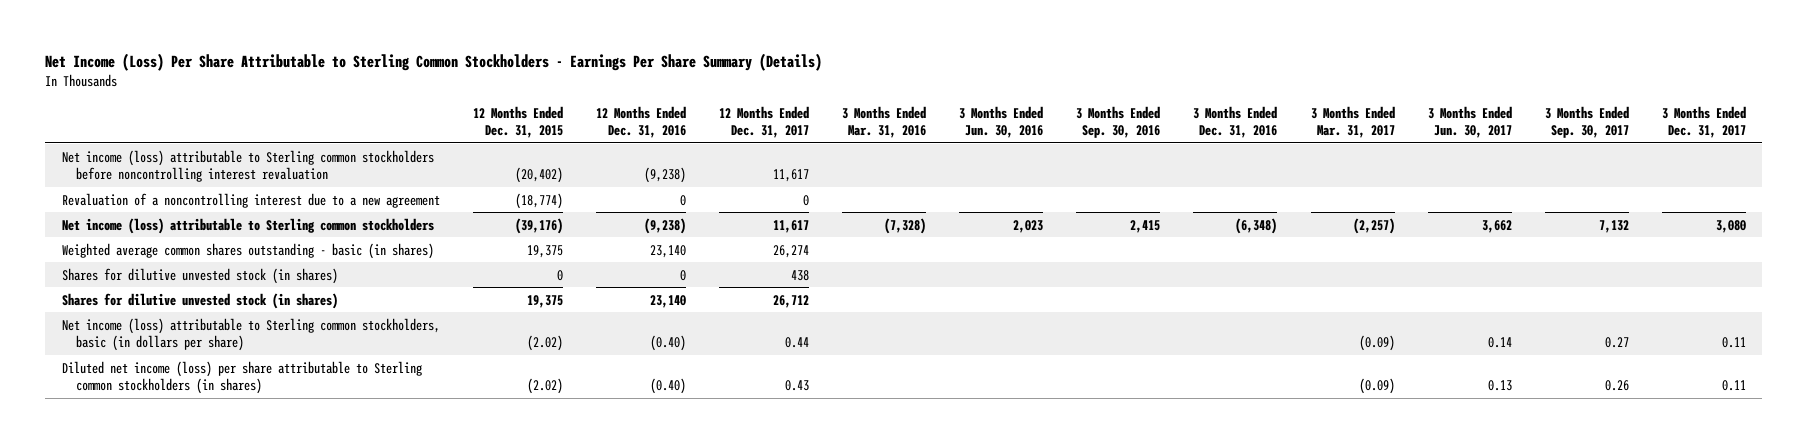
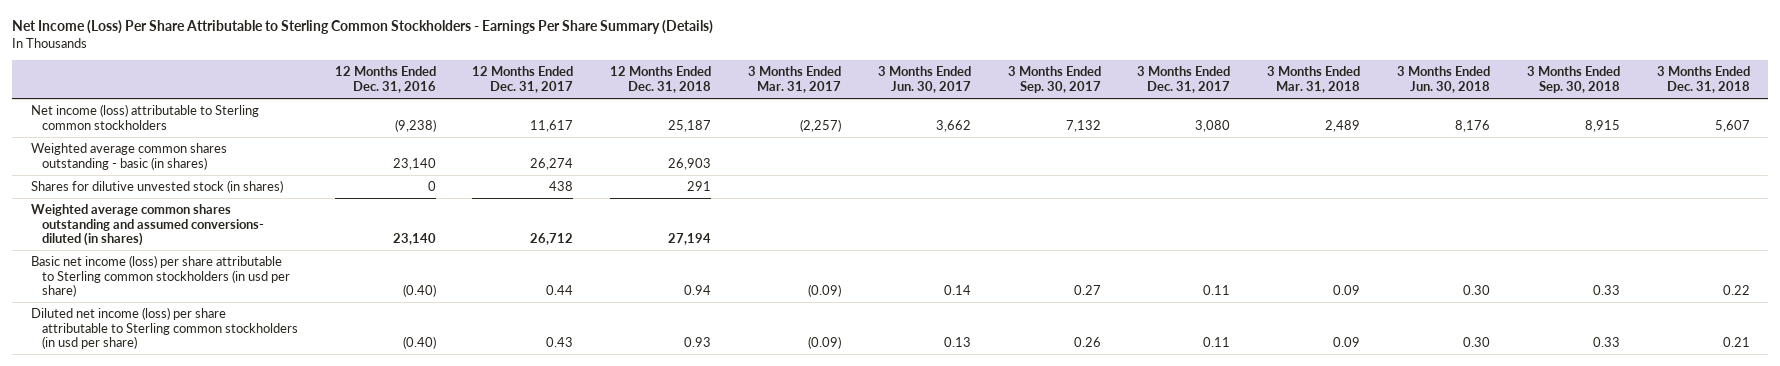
- | 12 Months Ended Dec. 31, 2015 | 12 Months Ended Dec. 31, 2016 | 12 Months Ended Dec. 31, 2017 | 3 Months Ended Mar. 31, 2016 | 3 Months Ended Jun. 30, 2016 | 3 Months Ended Sep. 30, 2016 | 3 Months Ended Dec. 31, 2016 | 3 Months Ended Mar. 31, 2017 | 3 Months Ended Jun. 30, 2017 | 3 Months Ended Sep. 30, 2017 | 3 Months Ended Dec. 31, 2017
+ | 12 Months Ended Dec. 31, 2016 | 12 Months Ended Dec. 31, 2017 | 12 Months Ended Dec. 31, 2018 | 3 Months Ended Mar. 31, 2017 | 3 Months Ended Jun. 30, 2017 | 3 Months Ended Sep. 30, 2017 | 3 Months Ended Dec. 31, 2017 | 3 Months Ended Mar. 31, 2018 | 3 Months Ended Jun. 30, 2018 | 3 Months Ended Sep. 30, 2018 | 3 Months Ended Dec. 31, 2018
- Net income (loss) attributable to Sterling common stockholders before noncontrolling interest revaluation | (20,402) | (9,238) | 11,617 | | | | | | | |
- Revaluation of a noncontrolling interest due to a new agreement | (18,774) | 0 | 0 | | | | | | | |
- Shares for dilutive unvested stock (in shares) | 19,375 | 23,140 | 26,712 | | | | | | | |
- Net income (loss) attributable to Sterling common stockholders, basic (in dollars per share) | (2.02) | (0.40) | 0.44 | | | | | (0.09) | 0.14 | 0.27 | 0.11
- Diluted net income (loss) per share attributable to Sterling common stockholders (in shares) | (2.02) | (0.40) | 0.43 | | | | | (0.09) | 0.13 | 0.26 | 0.11
+ Weighted average common shares outstanding and assumed conversions- diluted (in shares) | 23,140 | 26,712 | 27,194 | | | | | | | |
+ Basic net income (loss) per share attributable to Sterling common stockholders (in usd per share) | (0.40) | 0.44 | 0.94 | (0.09) | 0.14 | 0.27 | 0.11 | 0.09 | 0.30 | 0.33 | 0.22
+ Diluted net income (loss) per share attributable to Sterling common stockholders (in usd per share) | (0.40) | 0.43 | 0.93 | (0.09) | 0.13 | 0.26 | 0.11 | 0.09 | 0.30 | 0.33 | 0.21

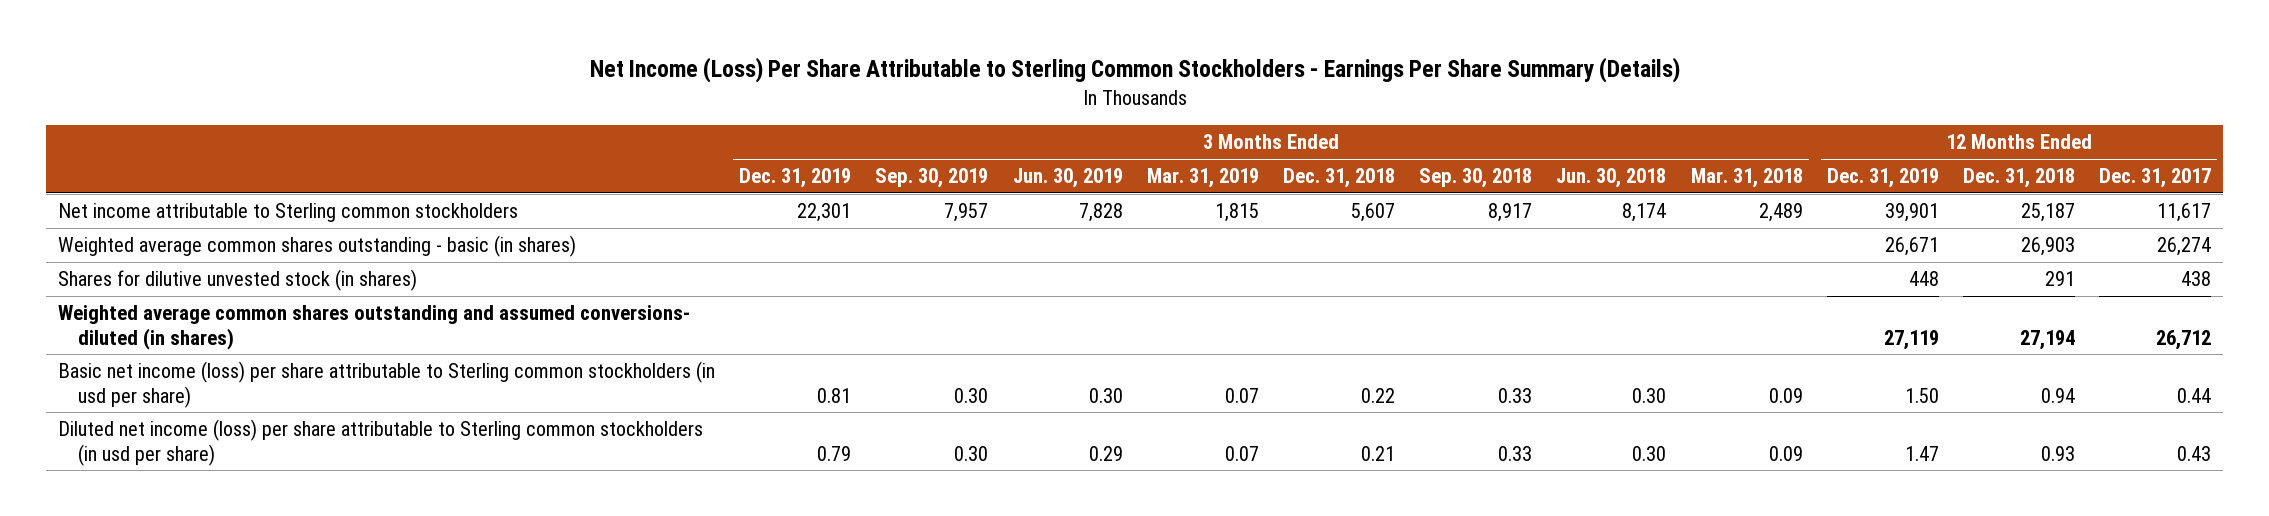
- | 12 Months Ended Dec. 31, 2016 | 12 Months Ended Dec. 31, 2017 | 12 Months Ended Dec. 31, 2018 | 3 Months Ended Mar. 31, 2017 | 3 Months Ended Jun. 30, 2017 | 3 Months Ended Sep. 30, 2017 | 3 Months Ended Dec. 31, 2017 | 3 Months Ended Mar. 31, 2018 | 3 Months Ended Jun. 30, 2018 | 3 Months Ended Sep. 30, 2018 | 3 Months Ended Dec. 31, 2018
+ | 3 Months Ended Dec. 31, 2019 | 3 Months Ended Sep. 30, 2019 | 3 Months Ended Jun. 30, 2019 | 3 Months Ended Mar. 31, 2019 | 3 Months Ended Dec. 31, 2018 | 3 Months Ended Sep. 30, 2018 | 3 Months Ended Jun. 30, 2018 | 3 Months Ended Mar. 31, 2018 | 12 Months Ended Dec. 31, 2019 | 12 Months Ended Dec. 31, 2018 | 12 Months Ended Dec. 31, 2017
- Net income (loss) attributable to Sterling common stockholders | (9,238) | 11,617 | 25,187 | (2,257) | 3,662 | 7,132 | 3,080 | 2,489 | 8,176 | 8,915 | 5,607
+ Net income attributable to Sterling common stockholders | 22,301 | 7,957 | 7,828 | 1,815 | 5,607 | 8,917 | 8,174 | 2,489 | 39,901 | 25,187 | 11,617

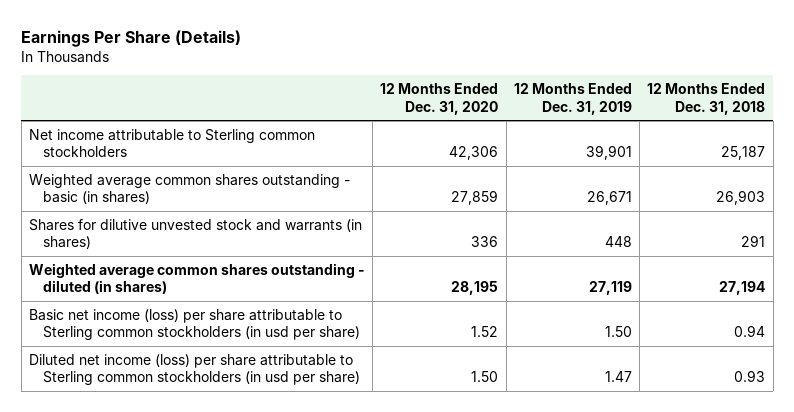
- Net Income (Loss) Per Share Attributable to Sterling Common Stockholders - Earnings Per Share Summary (Details)
+ Earnings Per Share (Details)
- | 3 Months Ended Dec. 31, 2019 | 3 Months Ended Sep. 30, 2019 | 3 Months Ended Jun. 30, 2019 | 3 Months Ended Mar. 31, 2019 | 3 Months Ended Dec. 31, 2018 | 3 Months Ended Sep. 30, 2018 | 3 Months Ended Jun. 30, 2018 | 3 Months Ended Mar. 31, 2018 | 12 Months Ended Dec. 31, 2019 | 12 Months Ended Dec. 31, 2018 | 12 Months Ended Dec. 31, 2017
+ | 12 Months Ended Dec. 31, 2020 | 12 Months Ended Dec. 31, 2019 | 12 Months Ended Dec. 31, 2018
- Shares for dilutive unvested stock (in shares) | | | | | | | | | 448 | 291 | 438
- Weighted average common shares outstanding and assumed conversions- diluted (in shares) | | | | | | | | | 27,119 | 27,194 | 26,712
+ Shares for dilutive unvested stock and warrants (in shares) | 336 | 448 | 291
+ Weighted average common shares outstanding - diluted (in shares) | 28,195 | 27,119 | 27,194

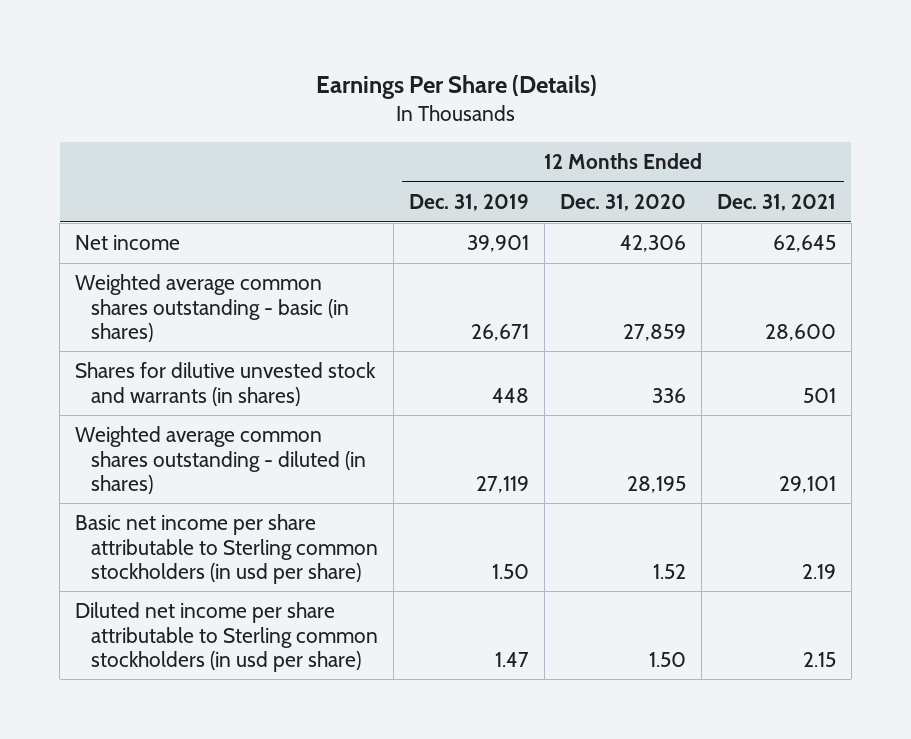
- | 12 Months Ended Dec. 31, 2020 | 12 Months Ended Dec. 31, 2019 | 12 Months Ended Dec. 31, 2018
+ | 12 Months Ended Dec. 31, 2019 | 12 Months Ended Dec. 31, 2020 | 12 Months Ended Dec. 31, 2021
- Net income attributable to Sterling common stockholders | 42,306 | 39,901 | 25,187
+ Net income | 39,901 | 42,306 | 62,645
- Basic net income (loss) per share attributable to Sterling common stockholders (in usd per share) | 1.52 | 1.50 | 0.94
- Diluted net income (loss) per share attributable to Sterling common stockholders (in usd per share) | 1.50 | 1.47 | 0.93
+ Basic net income per share attributable to Sterling common stockholders (in usd per share) | 1.50 | 1.52 | 2.19
+ Diluted net income per share attributable to Sterling common stockholders (in usd per share) | 1.47 | 1.50 | 2.15

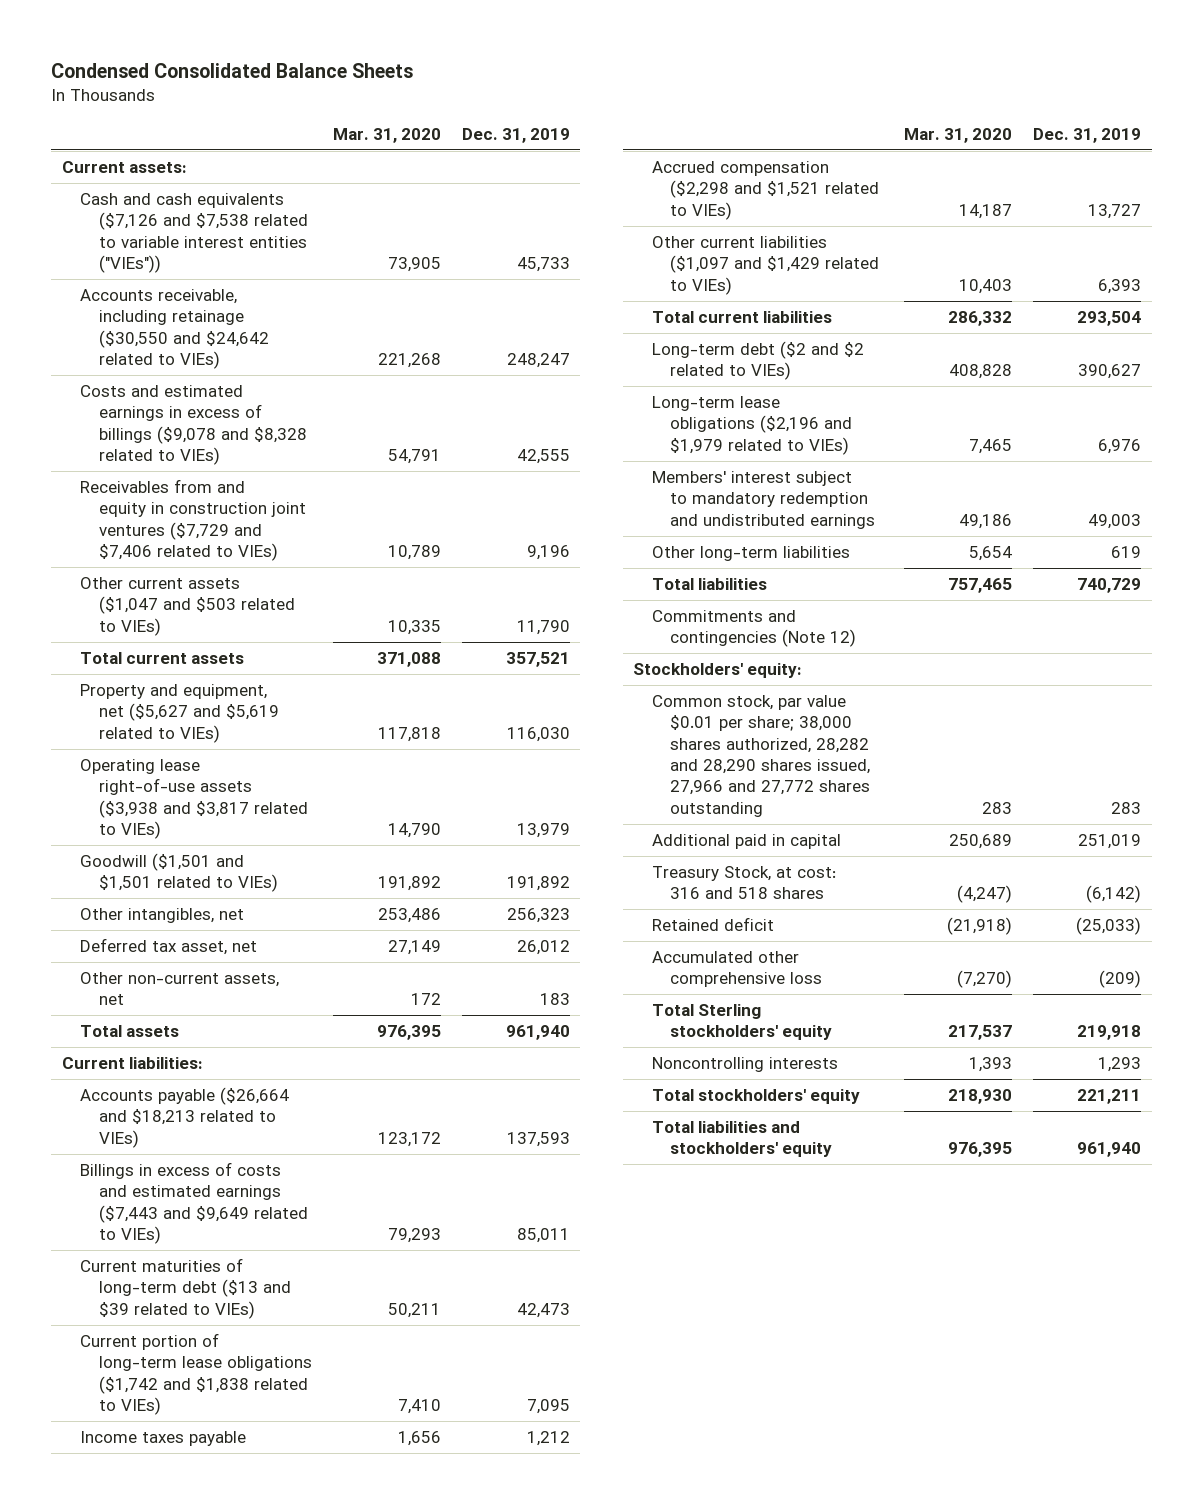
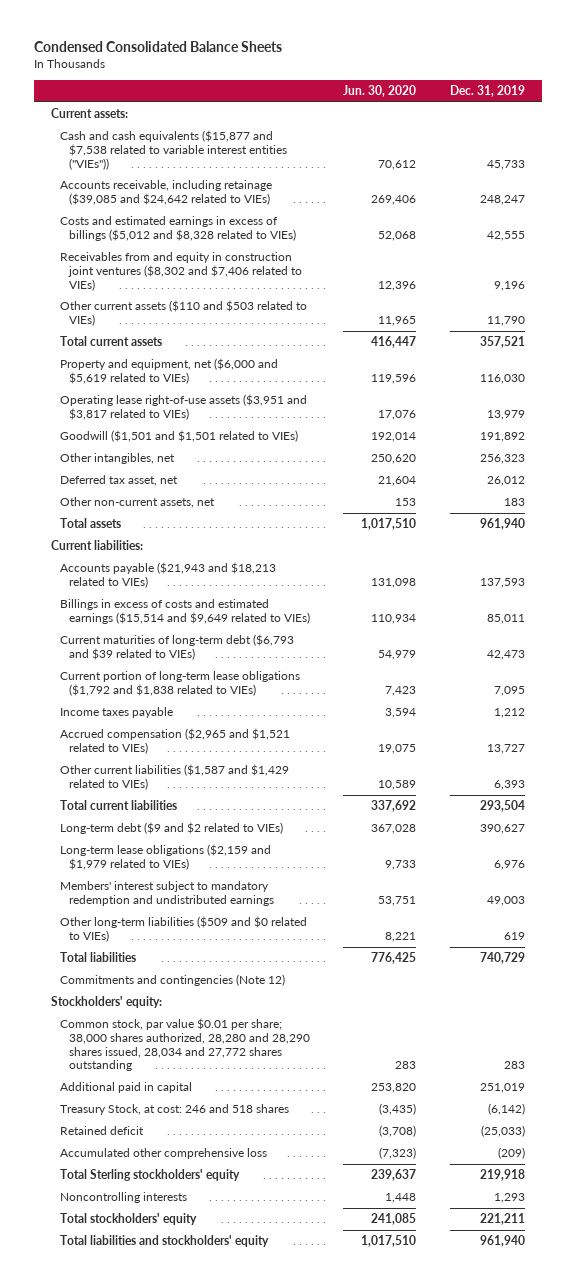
- | Mar. 31, 2020 | Dec. 31, 2019
+ | Jun. 30, 2020 | Dec. 31, 2019
- Cash and cash equivalents ($7,126 and $7,538 related to variable interest entities ("VIEs")) | 73,905 | 45,733
- Accounts receivable, including retainage ($30,550 and $24,642 related to VIEs) | 221,268 | 248,247
- Costs and estimated earnings in excess of billings ($9,078 and $8,328 related to VIEs) | 54,791 | 42,555
- Receivables from and equity in construction joint ventures ($7,729 and $7,406 related to VIEs) | 10,789 | 9,196
- Other current assets ($1,047 and $503 related to VIEs) | 10,335 | 11,790
+ Cash and cash equivalents ($15,877 and $7,538 related to variable interest entities ("VIEs")) | 70,612 | 45,733
+ Accounts receivable, including retainage ($39,085 and $24,642 related to VIEs) | 269,406 | 248,247
+ Costs and estimated earnings in excess of billings ($5,012 and $8,328 related to VIEs) | 52,068 | 42,555
+ Receivables from and equity in construction joint ventures ($8,302 and $7,406 related to VIEs) | 12,396 | 9,196
+ Other current assets ($110 and $503 related to VIEs) | 11,965 | 11,790
- Property and equipment, net ($5,627 and $5,619 related to VIEs) | 117,818 | 116,030
- Operating lease right-of-use assets ($3,938 and $3,817 related to VIEs) | 14,790 | 13,979
+ Property and equipment, net ($6,000 and $5,619 related to VIEs) | 119,596 | 116,030
+ Operating lease right-of-use assets ($3,951 and $3,817 related to VIEs) | 17,076 | 13,979
- Accounts payable ($26,664 and $18,213 related to VIEs) | 123,172 | 137,593
- Billings in excess of costs and estimated earnings ($7,443 and $9,649 related to VIEs) | 79,293 | 85,011
- Current maturities of long-term debt ($13 and $39 related to VIEs) | 50,211 | 42,473
- Current portion of long-term lease obligations ($1,742 and $1,838 related to VIEs) | 7,410 | 7,095
+ Accounts payable ($21,943 and $18,213 related to VIEs) | 131,098 | 137,593
+ Billings in excess of costs and estimated earnings ($15,514 and $9,649 related to VIEs) | 110,934 | 85,011
+ Current maturities of long-term debt ($6,793 and $39 related to VIEs) | 54,979 | 42,473
+ Current portion of long-term lease obligations ($1,792 and $1,838 related to VIEs) | 7,423 | 7,095
- Accrued compensation ($2,298 and $1,521 related to VIEs) | 14,187 | 13,727
- Other current liabilities ($1,097 and $1,429 related to VIEs) | 10,403 | 6,393
+ Accrued compensation ($2,965 and $1,521 related to VIEs) | 19,075 | 13,727
+ Other current liabilities ($1,587 and $1,429 related to VIEs) | 10,589 | 6,393
- Long-term debt ($2 and $2 related to VIEs) | 408,828 | 390,627
- Long-term lease obligations ($2,196 and $1,979 related to VIEs) | 7,465 | 6,976
+ Long-term debt ($9 and $2 related to VIEs) | 367,028 | 390,627
+ Long-term lease obligations ($2,159 and $1,979 related to VIEs) | 9,733 | 6,976
- Other long-term liabilities | 5,654 | 619
+ Other long-term liabilities ($509 and $0 related to VIEs) | 8,221 | 619
- Common stock, par value $0.01 per share; 38,000 shares authorized, 28,282 and 28,290 shares issued, 27,966 and 27,772 shares outstanding | 283 | 283
+ Common stock, par value $0.01 per share; 38,000 shares authorized, 28,280 and 28,290 shares issued, 28,034 and 27,772 shares outstanding | 283 | 283
- Treasury Stock, at cost: 316 and 518 shares | (4,247) | (6,142)
+ Treasury Stock, at cost: 246 and 518 shares | (3,435) | (6,142)

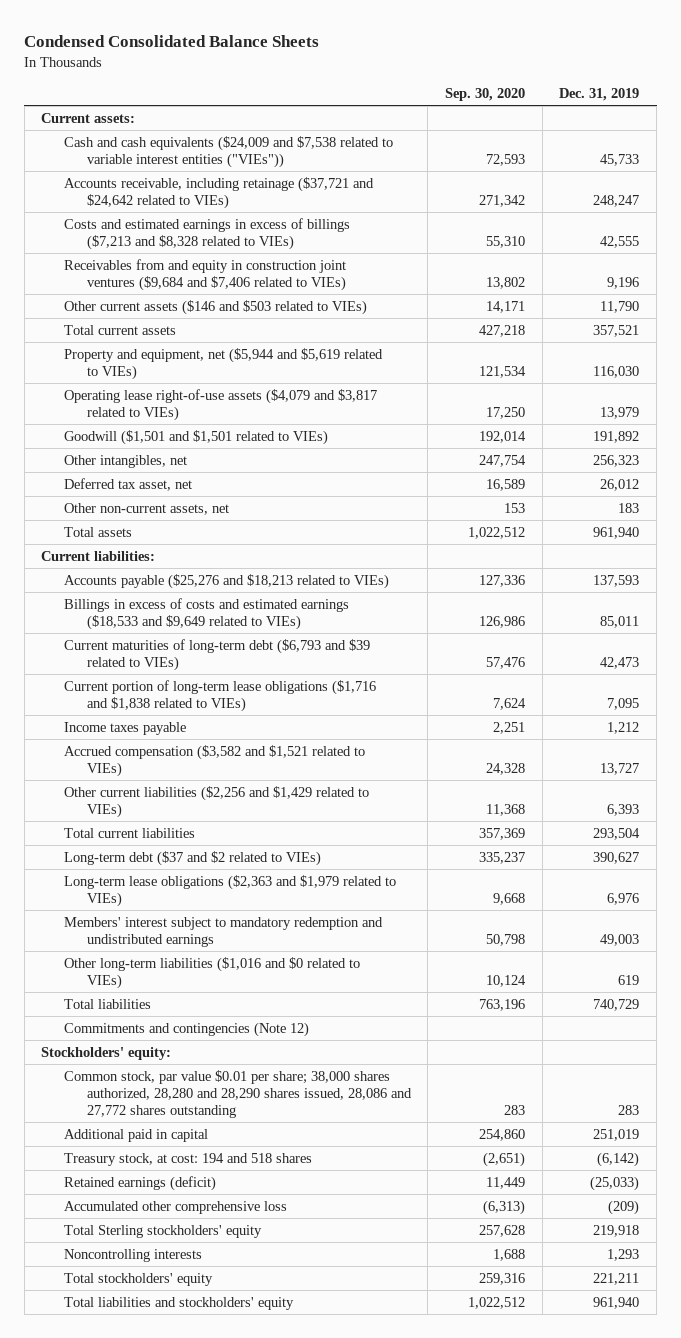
- | Jun. 30, 2020 | Dec. 31, 2019
+ | Sep. 30, 2020 | Dec. 31, 2019
- Cash and cash equivalents ($15,877 and $7,538 related to variable interest entities ("VIEs")) | 70,612 | 45,733
- Accounts receivable, including retainage ($39,085 and $24,642 related to VIEs) | 269,406 | 248,247
- Costs and estimated earnings in excess of billings ($5,012 and $8,328 related to VIEs) | 52,068 | 42,555
- Receivables from and equity in construction joint ventures ($8,302 and $7,406 related to VIEs) | 12,396 | 9,196
- Other current assets ($110 and $503 related to VIEs) | 11,965 | 11,790
+ Cash and cash equivalents ($24,009 and $7,538 related to variable interest entities ("VIEs")) | 72,593 | 45,733
+ Accounts receivable, including retainage ($37,721 and $24,642 related to VIEs) | 271,342 | 248,247
+ Costs and estimated earnings in excess of billings ($7,213 and $8,328 related to VIEs) | 55,310 | 42,555
+ Receivables from and equity in construction joint ventures ($9,684 and $7,406 related to VIEs) | 13,802 | 9,196
+ Other current assets ($146 and $503 related to VIEs) | 14,171 | 11,790
- Property and equipment, net ($6,000 and $5,619 related to VIEs) | 119,596 | 116,030
- Operating lease right-of-use assets ($3,951 and $3,817 related to VIEs) | 17,076 | 13,979
+ Property and equipment, net ($5,944 and $5,619 related to VIEs) | 121,534 | 116,030
+ Operating lease right-of-use assets ($4,079 and $3,817 related to VIEs) | 17,250 | 13,979
- Accounts payable ($21,943 and $18,213 related to VIEs) | 131,098 | 137,593
- Billings in excess of costs and estimated earnings ($15,514 and $9,649 related to VIEs) | 110,934 | 85,011
+ Accounts payable ($25,276 and $18,213 related to VIEs) | 127,336 | 137,593
+ Billings in excess of costs and estimated earnings ($18,533 and $9,649 related to VIEs) | 126,986 | 85,011
- Current portion of long-term lease obligations ($1,792 and $1,838 related to VIEs) | 7,423 | 7,095
+ Current portion of long-term lease obligations ($1,716 and $1,838 related to VIEs) | 7,624 | 7,095
- Accrued compensation ($2,965 and $1,521 related to VIEs) | 19,075 | 13,727
- Other current liabilities ($1,587 and $1,429 related to VIEs) | 10,589 | 6,393
+ Accrued compensation ($3,582 and $1,521 related to VIEs) | 24,328 | 13,727
+ Other current liabilities ($2,256 and $1,429 related to VIEs) | 11,368 | 6,393
- Long-term debt ($9 and $2 related to VIEs) | 367,028 | 390,627
- Long-term lease obligations ($2,159 and $1,979 related to VIEs) | 9,733 | 6,976
+ Long-term debt ($37 and $2 related to VIEs) | 335,237 | 390,627
+ Long-term lease obligations ($2,363 and $1,979 related to VIEs) | 9,668 | 6,976
- Other long-term liabilities ($509 and $0 related to VIEs) | 8,221 | 619
+ Other long-term liabilities ($1,016 and $0 related to VIEs) | 10,124 | 619
- Common stock, par value $0.01 per share; 38,000 shares authorized, 28,280 and 28,290 shares issued, 28,034 and 27,772 shares outstanding | 283 | 283
+ Common stock, par value $0.01 per share; 38,000 shares authorized, 28,280 and 28,290 shares issued, 28,086 and 27,772 shares outstanding | 283 | 283
- Treasury Stock, at cost: 246 and 518 shares | (3,435) | (6,142)
- Retained deficit | (3,708) | (25,033)
+ Treasury stock, at cost: 194 and 518 shares | (2,651) | (6,142)
+ Retained earnings (deficit) | 11,449 | (25,033)

